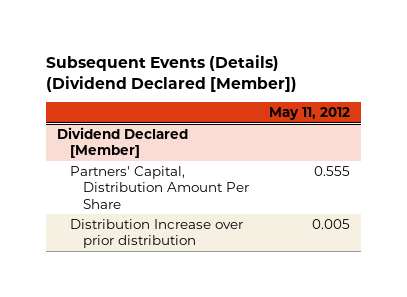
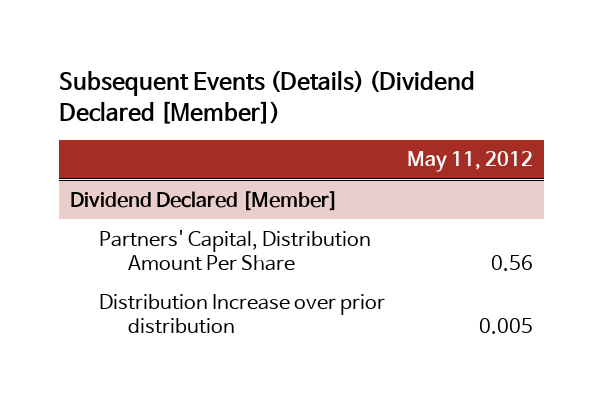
@ Dividend Declared [Member]
- Partners' Capital, Distribution Amount Per Share | 0.555
+ Partners' Capital, Distribution Amount Per Share | 0.56

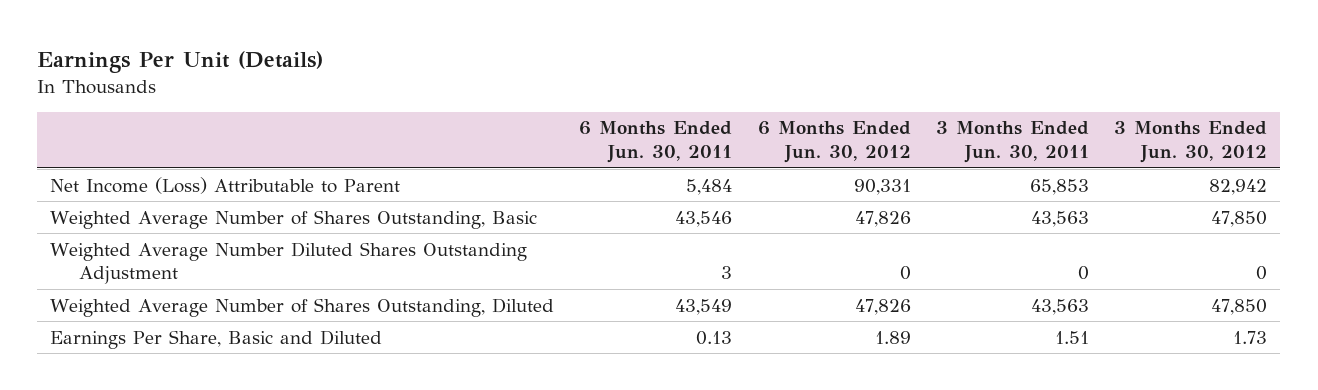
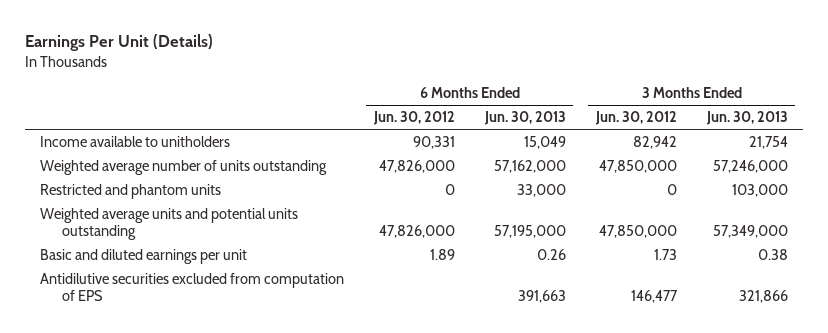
- | 6 Months Ended Jun. 30, 2011 | 6 Months Ended Jun. 30, 2012 | 3 Months Ended Jun. 30, 2011 | 3 Months Ended Jun. 30, 2012
+ | 6 Months Ended Jun. 30, 2012 | 6 Months Ended Jun. 30, 2013 | 3 Months Ended Jun. 30, 2012 | 3 Months Ended Jun. 30, 2013
- Net Income (Loss) Attributable to Parent | 5,484 | 90,331 | 65,853 | 82,942
- Weighted Average Number of Shares Outstanding, Basic | 43,546 | 47,826 | 43,563 | 47,850
- Weighted Average Number Diluted Shares Outstanding Adjustment | 3 | 0 | 0 | 0
- Weighted Average Number of Shares Outstanding, Diluted | 43,549 | 47,826 | 43,563 | 47,850
- Earnings Per Share, Basic and Diluted | 0.13 | 1.89 | 1.51 | 1.73
+ Income available to unitholders | 90,331 | 15,049 | 82,942 | 21,754
+ Weighted average number of units outstanding | 47,826,000 | 57,162,000 | 47,850,000 | 57,246,000
+ Restricted and phantom units | 0 | 33,000 | 0 | 103,000
+ Weighted average units and potential units outstanding | 47,826,000 | 57,195,000 | 47,850,000 | 57,349,000
+ Basic and diluted earnings per unit | 1.89 | 0.26 | 1.73 | 0.38
+ Antidilutive securities excluded from computation of EPS | | 391,663 | 146,477 | 321,866

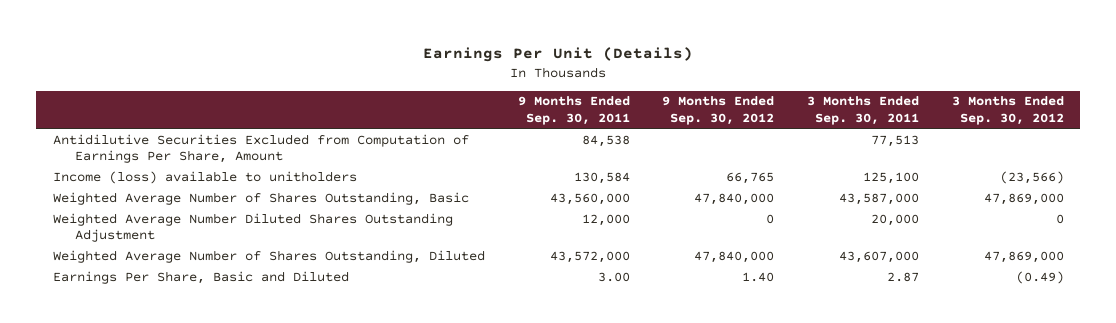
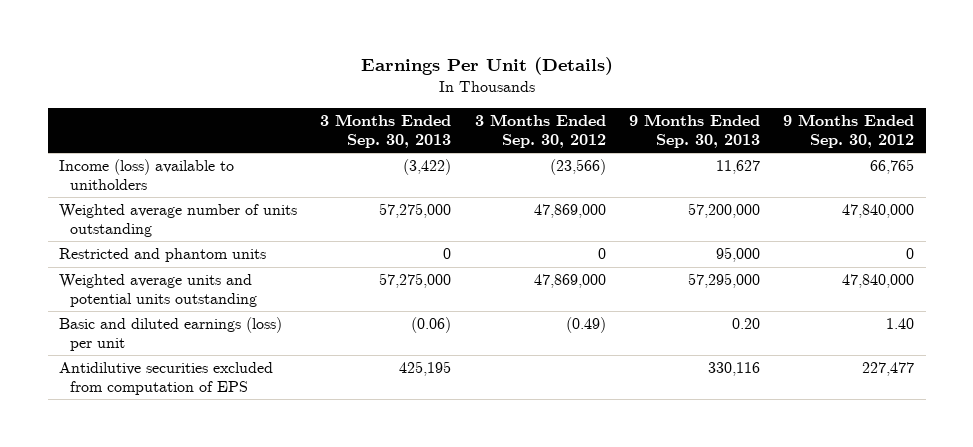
- | 9 Months Ended Sep. 30, 2011 | 9 Months Ended Sep. 30, 2012 | 3 Months Ended Sep. 30, 2011 | 3 Months Ended Sep. 30, 2012
+ | 3 Months Ended Sep. 30, 2013 | 3 Months Ended Sep. 30, 2012 | 9 Months Ended Sep. 30, 2013 | 9 Months Ended Sep. 30, 2012
- Antidilutive Securities Excluded from Computation of Earnings Per Share, Amount | 84,538 | | 77,513 |
- Weighted Average Number of Shares Outstanding, Basic | 43,560,000 | 47,840,000 | 43,587,000 | 47,869,000
- Weighted Average Number Diluted Shares Outstanding Adjustment | 12,000 | 0 | 20,000 | 0
- Weighted Average Number of Shares Outstanding, Diluted | 43,572,000 | 47,840,000 | 43,607,000 | 47,869,000
- Earnings Per Share, Basic and Diluted | 3.00 | 1.40 | 2.87 | (0.49)
+ Weighted average number of units outstanding | 57,275,000 | 47,869,000 | 57,200,000 | 47,840,000
+ Restricted and phantom units | 0 | 0 | 95,000 | 0
+ Weighted average units and potential units outstanding | 57,275,000 | 47,869,000 | 57,295,000 | 47,840,000
+ Basic and diluted earnings (loss) per unit | (0.06) | (0.49) | 0.20 | 1.40
+ Antidilutive securities excluded from computation of EPS | 425,195 | | 330,116 | 227,477

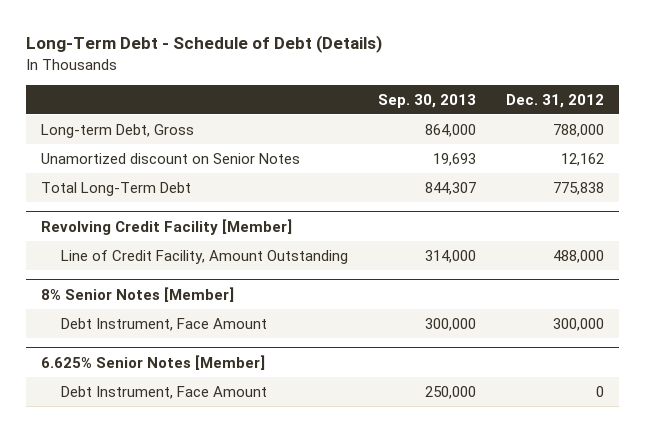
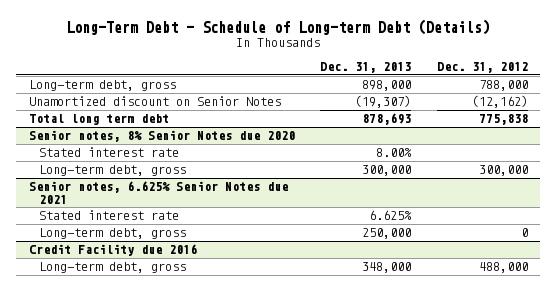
- Long-Term Debt - Schedule of Debt (Details)
+ Long-Term Debt - Schedule of Long-term Debt (Details)
- | Sep. 30, 2013 | Dec. 31, 2012
+ | Dec. 31, 2013 | Dec. 31, 2012
- Long-term Debt, Gross | 864,000 | 788,000
- Unamortized discount on Senior Notes | 19,693 | 12,162
- Total Long-Term Debt | 844,307 | 775,838
- Revolving Credit Facility [Member]
- Line of Credit Facility, Amount Outstanding | 314,000 | 488,000
- 8% Senior Notes [Member]
- Debt Instrument, Face Amount | 300,000 | 300,000
- 6.625% Senior Notes [Member]
- Debt Instrument, Face Amount | 250,000 | 0
+ Long-term debt, gross | 898,000 | 788,000
+ Unamortized discount on Senior Notes | (19,307) | (12,162)
+ Total long term debt | 878,693 | 775,838
+ Senior notes, 8% Senior Notes due 2020
+ Stated interest rate | 8.00% |
+ Long-term debt, gross | 300,000 | 300,000
+ Senior notes, 6.625% Senior Notes due 2021
+ Stated interest rate | 6.625% |
+ Long-term debt, gross | 250,000 | 0
+ Credit Facility due 2016
+ Long-term debt, gross | 348,000 | 488,000

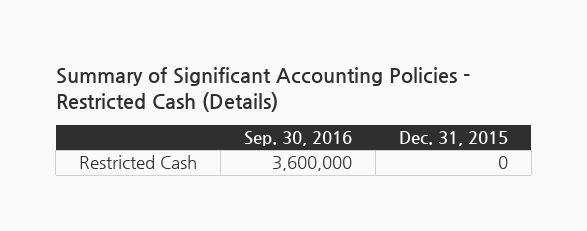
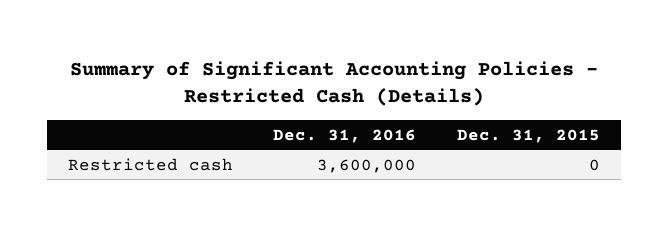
- | Sep. 30, 2016 | Dec. 31, 2015
+ | Dec. 31, 2016 | Dec. 31, 2015
- Restricted Cash | 3,600,000 | 0
+ Restricted cash | 3,600,000 | 0

